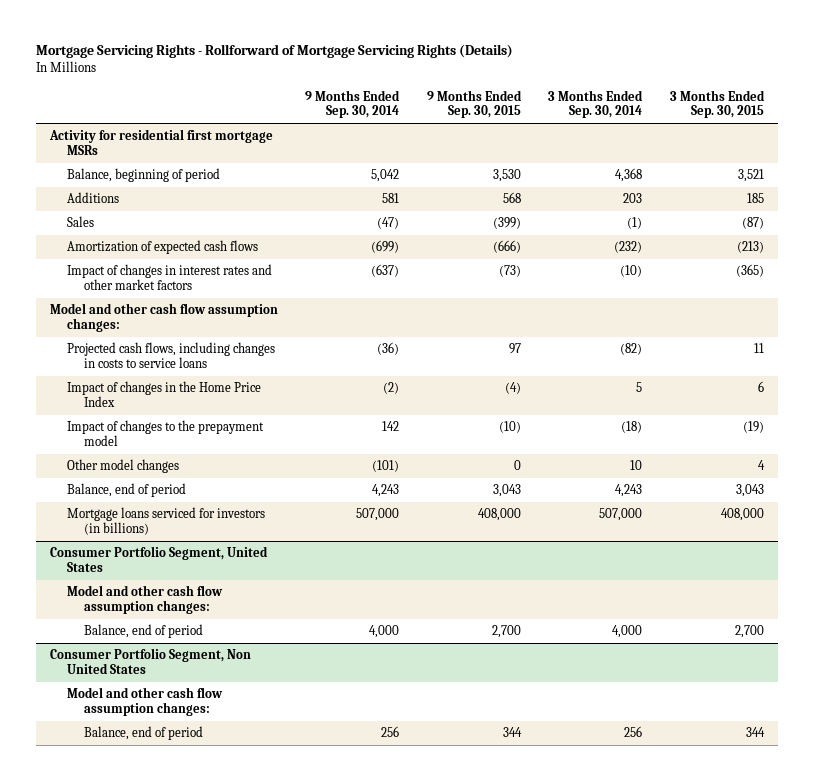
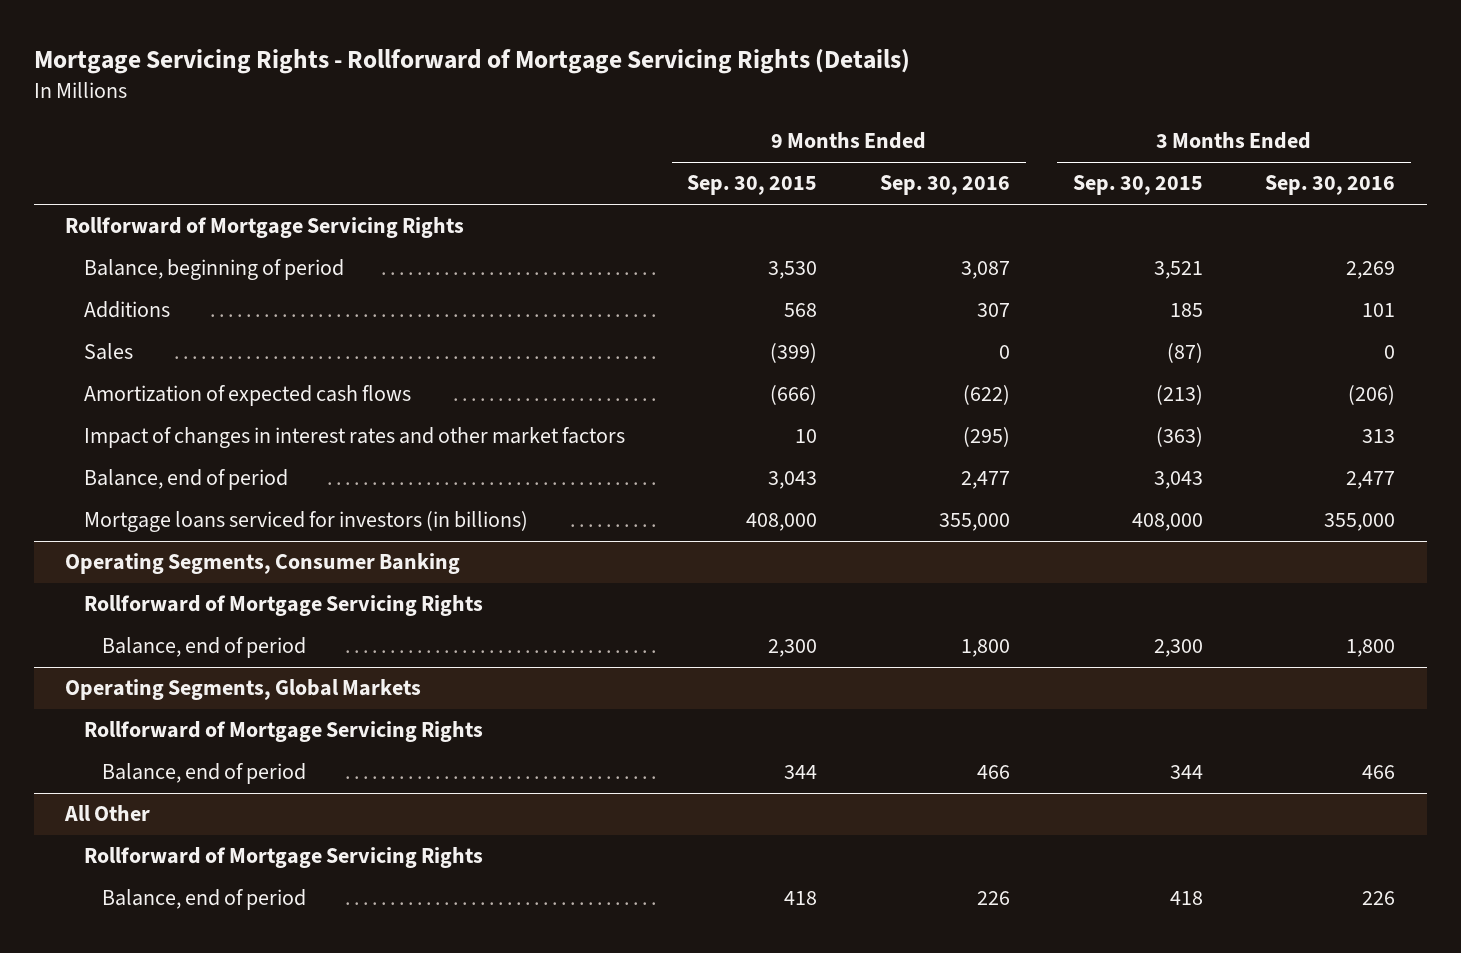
- | 9 Months Ended Sep. 30, 2014 | 9 Months Ended Sep. 30, 2015 | 3 Months Ended Sep. 30, 2014 | 3 Months Ended Sep. 30, 2015
+ | 9 Months Ended Sep. 30, 2015 | 9 Months Ended Sep. 30, 2016 | 3 Months Ended Sep. 30, 2015 | 3 Months Ended Sep. 30, 2016
- Activity for residential first mortgage MSRs
+ Rollforward of Mortgage Servicing Rights
- Impact of changes in interest rates and other market factors | (637) | (73) | (10) | (365)
- Model and other cash flow assumption changes:
- Projected cash flows, including changes in costs to service loans | (36) | 97 | (82) | 11
- Impact of changes in the Home Price Index | (2) | (4) | 5 | 6
- Impact of changes to the prepayment model | 142 | (10) | (18) | (19)
- Other model changes | (101) | 0 | 10 | 4
+ Impact of changes in interest rates and other market factors | 10 | (295) | (363) | 313
- Consumer Portfolio Segment, United States
- Model and other cash flow assumption changes:
- Balance, end of period | 4,000 | 2,700 | 4,000 | 2,700
- Consumer Portfolio Segment, Non United States
- Model and other cash flow assumption changes:
+ Operating Segments, Consumer Banking
+ Rollforward of Mortgage Servicing Rights
+ Balance, end of period | 2,300 | 1,800 | 2,300 | 1,800
+ Operating Segments, Global Markets
+ Rollforward of Mortgage Servicing Rights
+ All Other
+ Rollforward of Mortgage Servicing Rights
+ Balance, end of period | 418 | 226 | 418 | 226

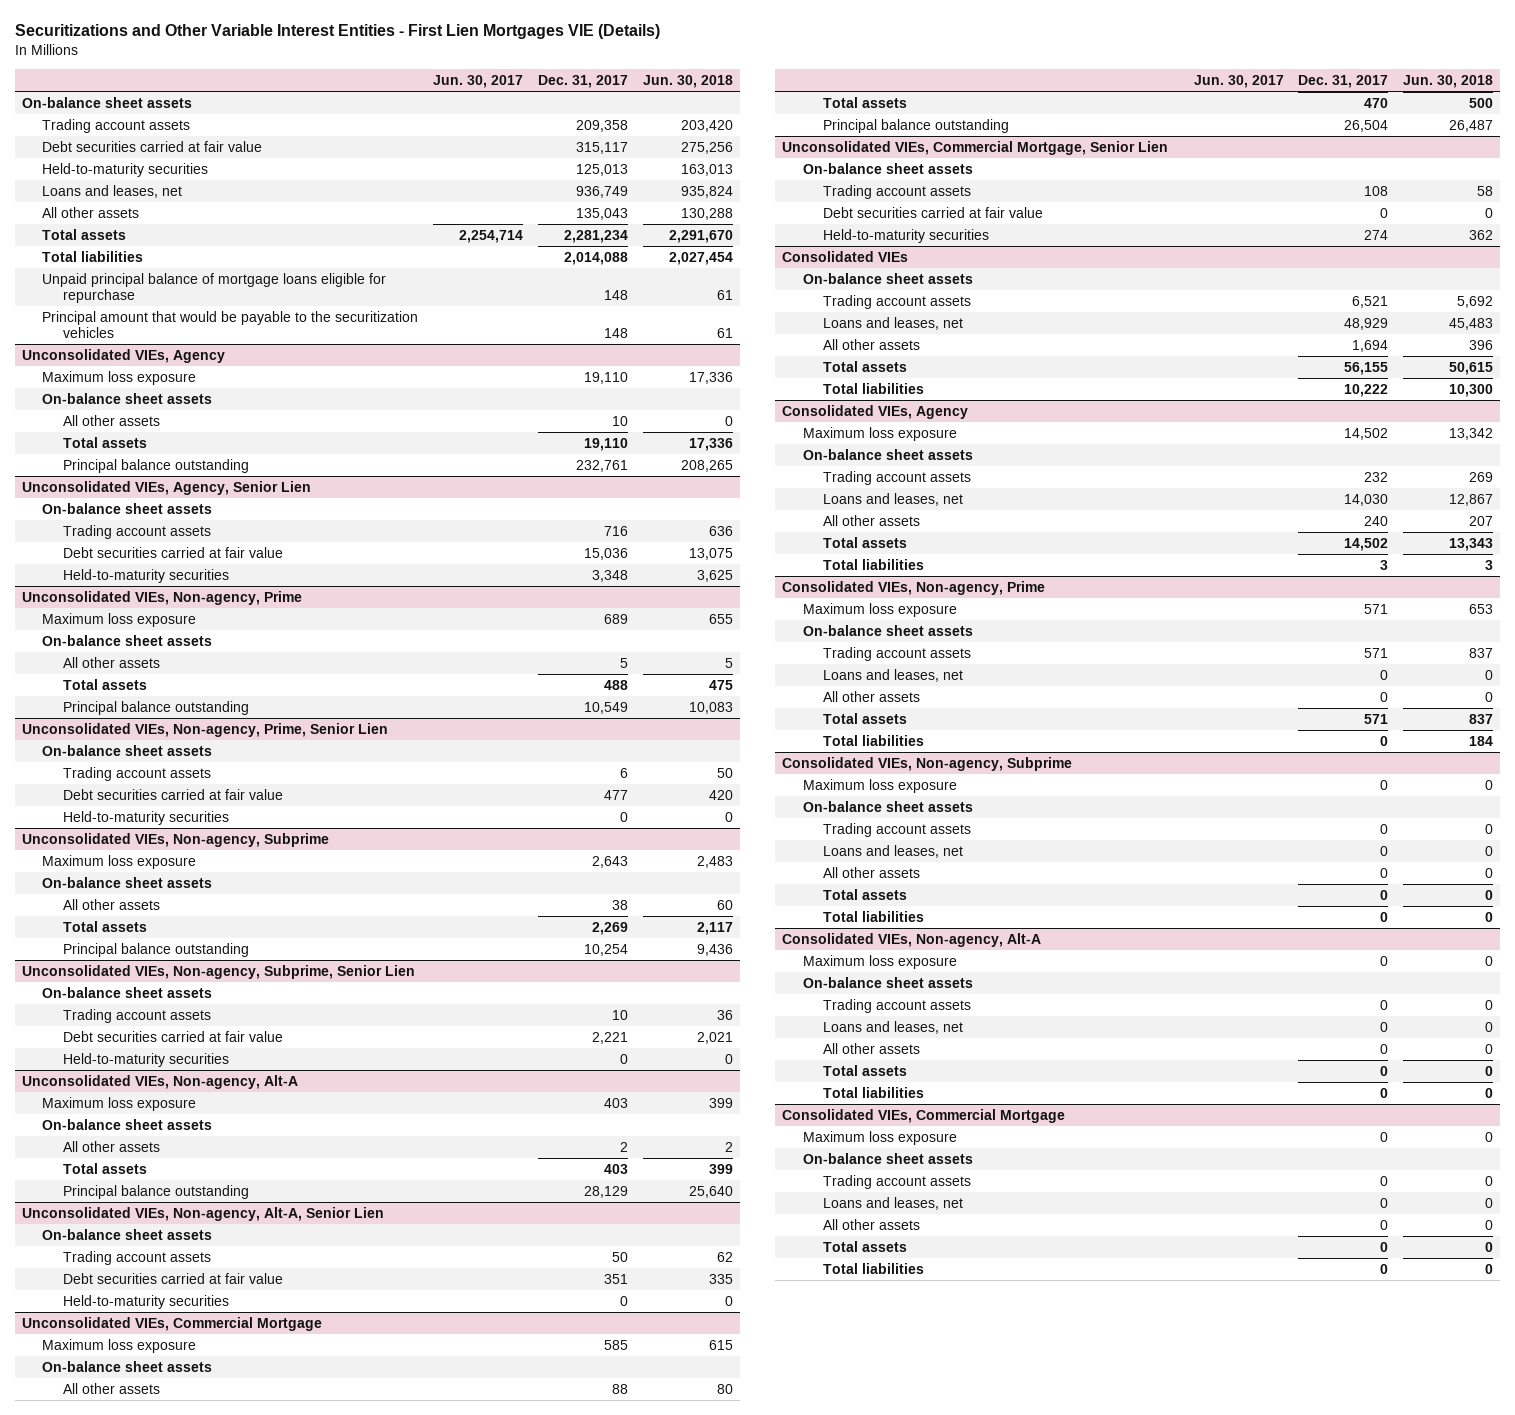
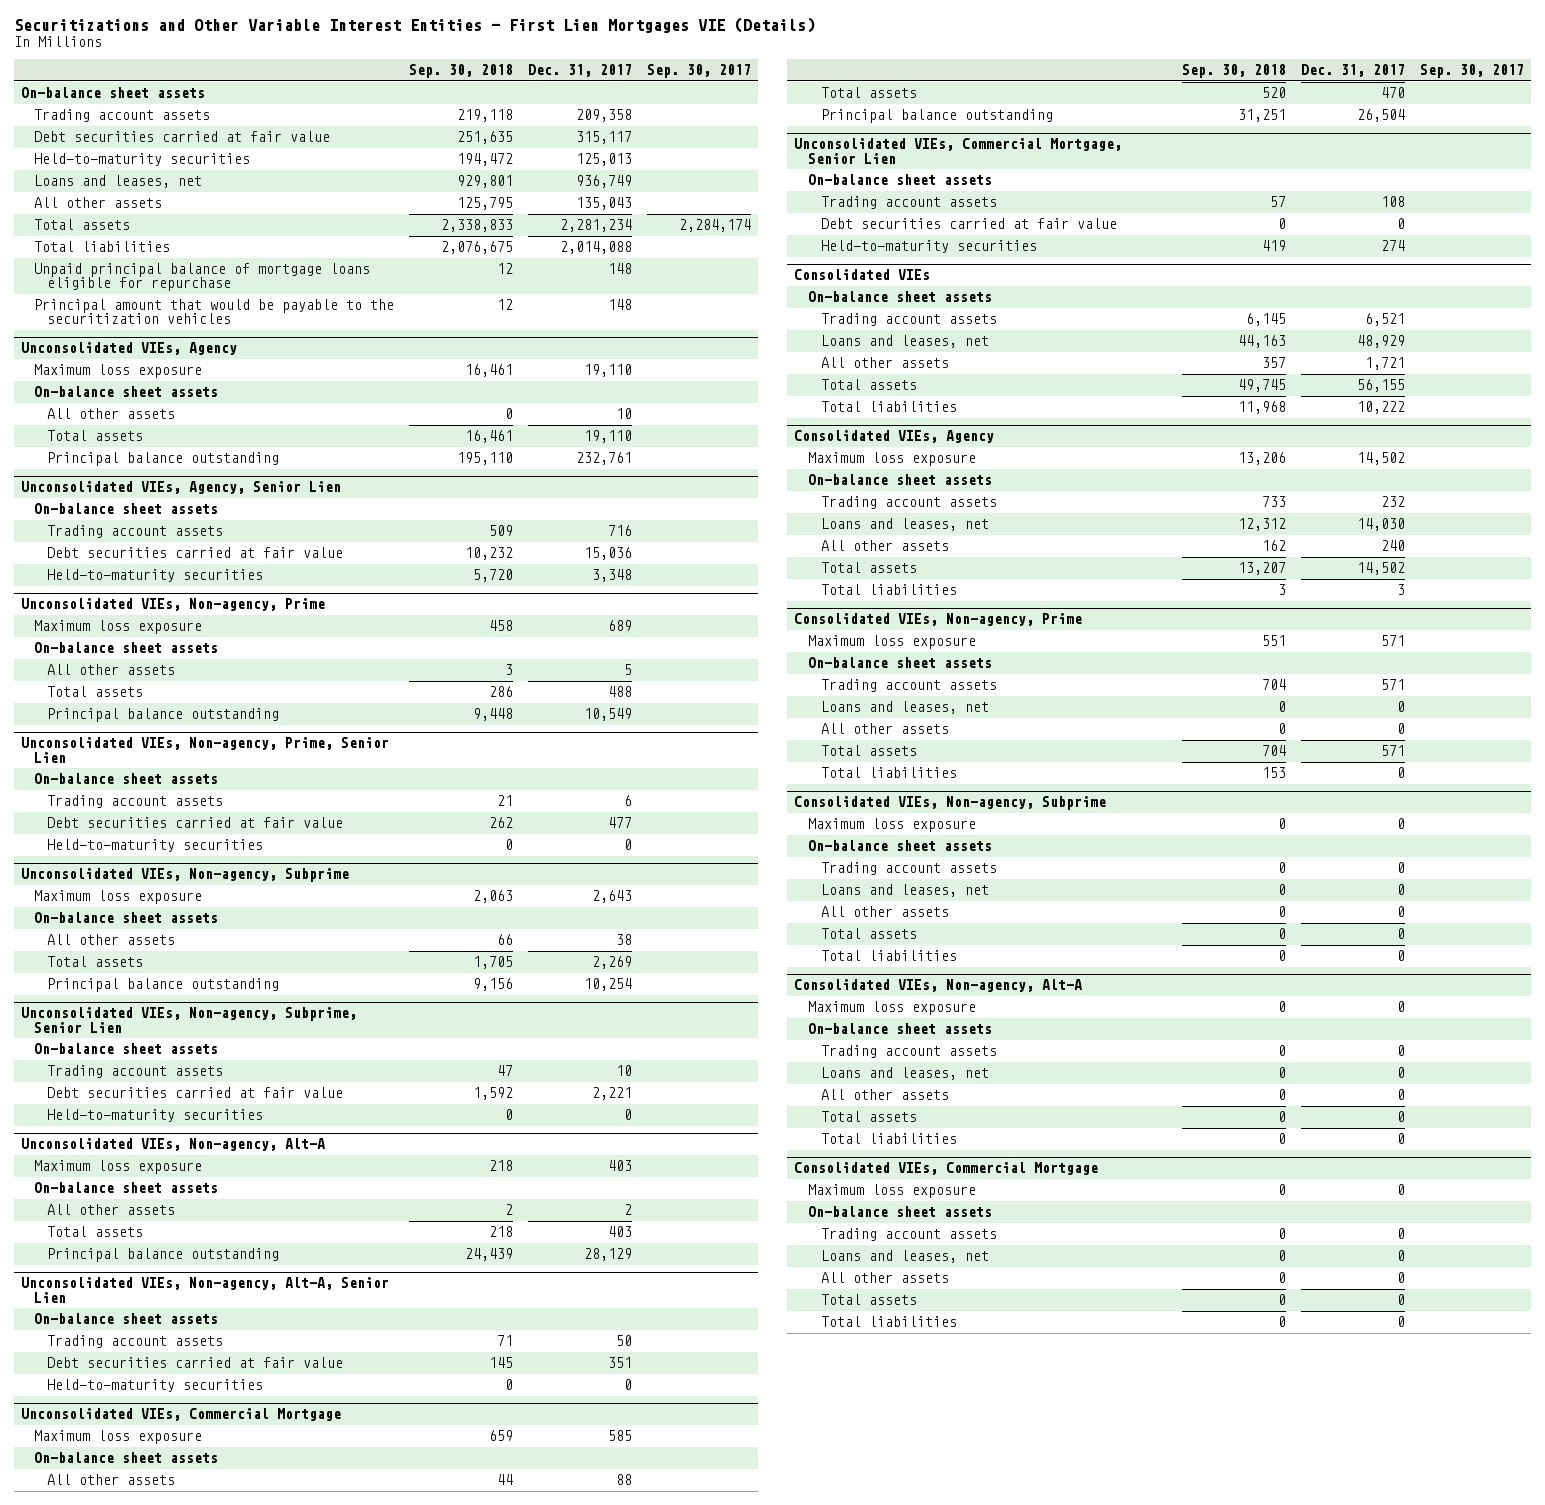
- | Jun. 30, 2017 | Dec. 31, 2017 | Jun. 30, 2018
+ | Sep. 30, 2018 | Dec. 31, 2017 | Sep. 30, 2017
@ Consolidated VIEs
- All other assets | | 1,694 | 396
+ All other assets | 357 | 1,721 |

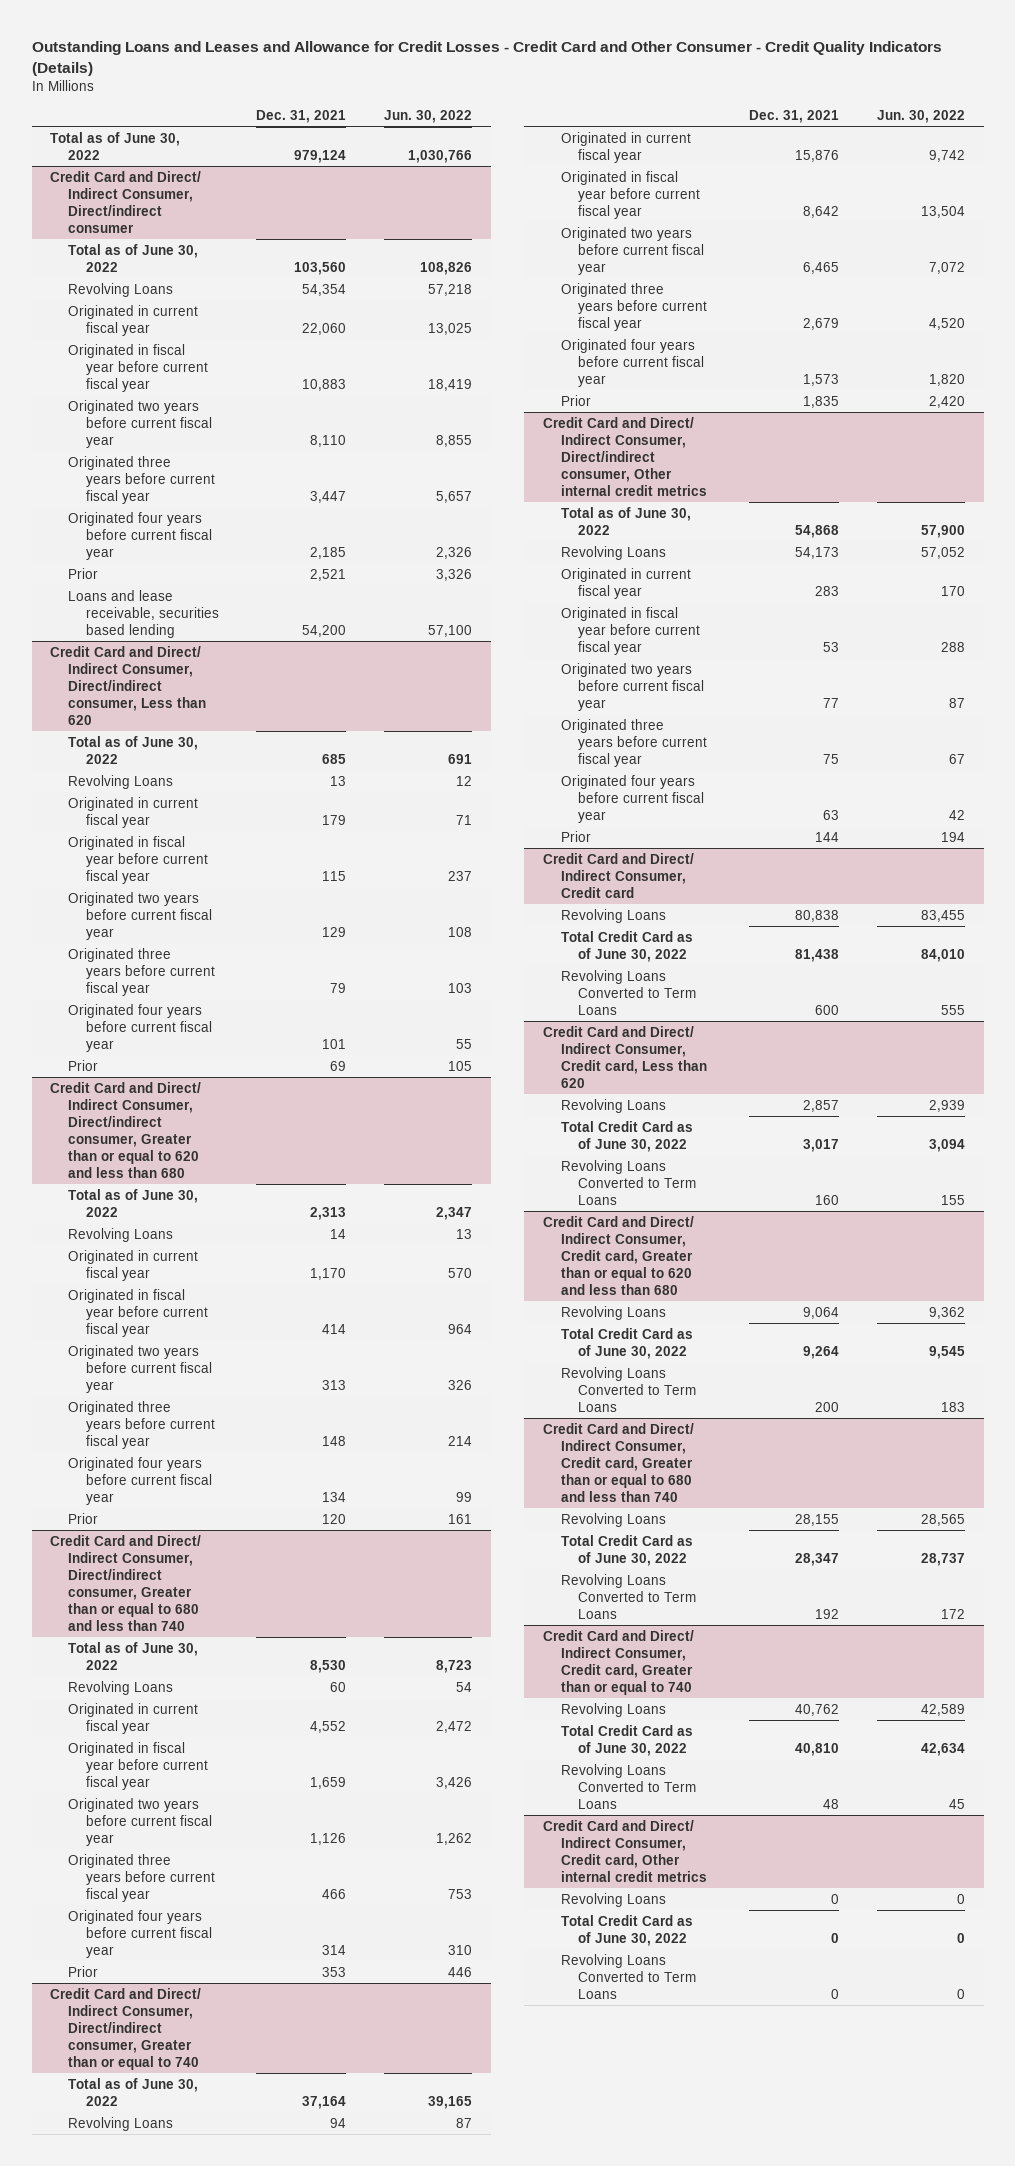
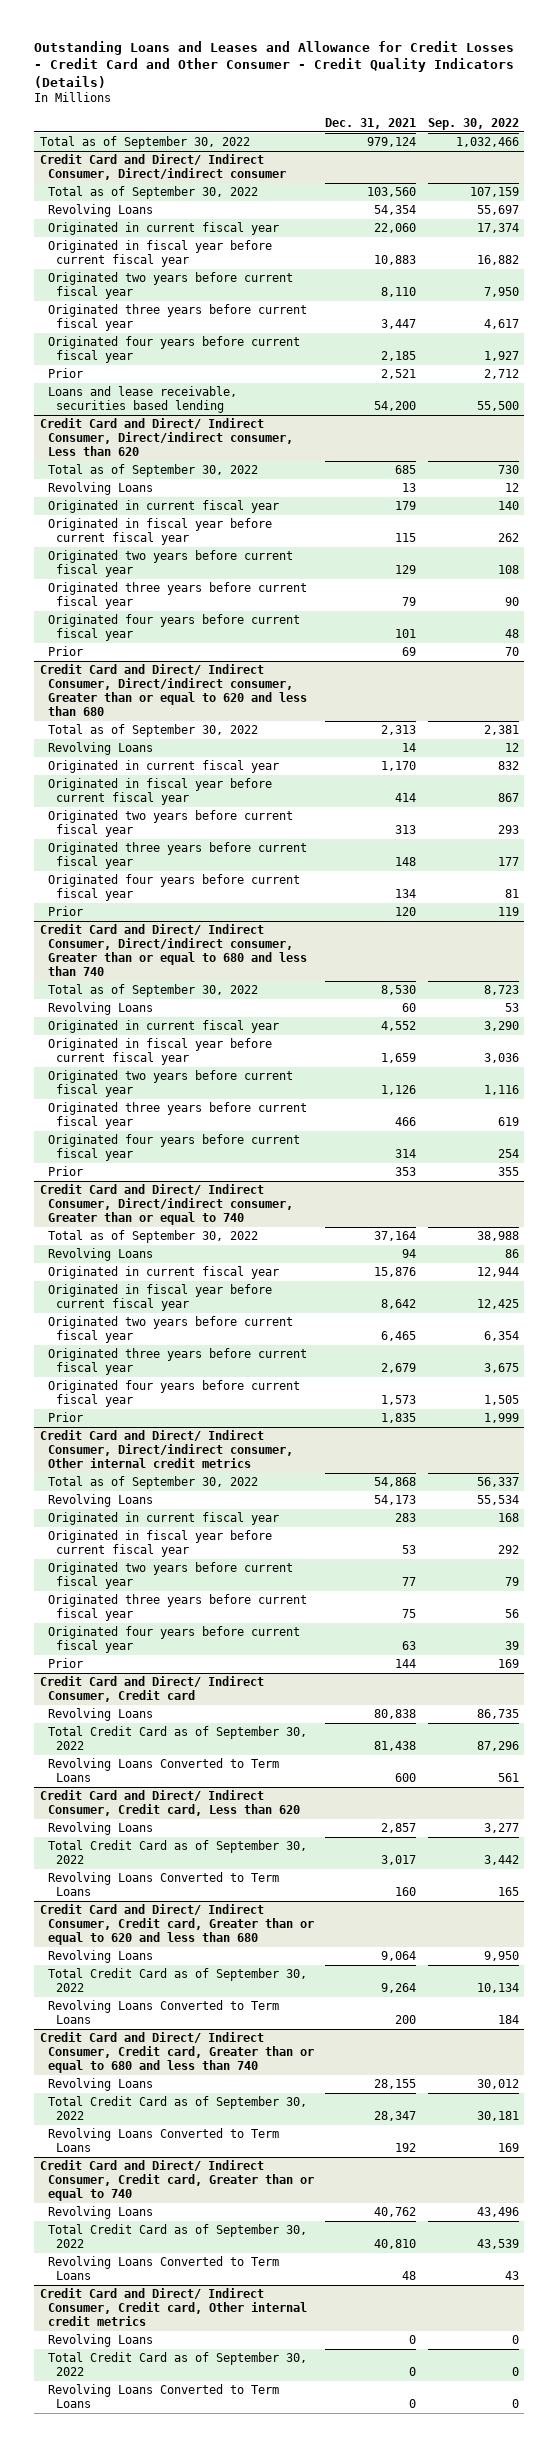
- | Dec. 31, 2021 | Jun. 30, 2022
+ | Dec. 31, 2021 | Sep. 30, 2022
- Total as of June 30, 2022 | 979,124 | 1,030,766
+ Total as of September 30, 2022 | 979,124 | 1,032,466
@ Credit Card and Direct/ Indirect Consumer, Direct/indirect consumer
- Total as of June 30, 2022 | 103,560 | 108,826
+ Total as of September 30, 2022 | 103,560 | 107,159
@ Credit Card and Direct/ Indirect Consumer, Direct/indirect consumer, Less than 620
- Total as of June 30, 2022 | 685 | 691
+ Total as of September 30, 2022 | 685 | 730
@ Credit Card and Direct/ Indirect Consumer, Direct/indirect consumer, Greater than or equal to 620 and less than 680
- Total as of June 30, 2022 | 2,313 | 2,347
+ Total as of September 30, 2022 | 2,313 | 2,381
@ Credit Card and Direct/ Indirect Consumer, Direct/indirect consumer, Greater than or equal to 680 and less than 740
- Total as of June 30, 2022 | 8,530 | 8,723
+ Total as of September 30, 2022 | 8,530 | 8,723
@ Credit Card and Direct/ Indirect Consumer, Direct/indirect consumer, Greater than or equal to 740
- Total as of June 30, 2022 | 37,164 | 39,165
+ Total as of September 30, 2022 | 37,164 | 38,988
@ Credit Card and Direct/ Indirect Consumer, Direct/indirect consumer, Other internal credit metrics
- Total as of June 30, 2022 | 54,868 | 57,900
+ Total as of September 30, 2022 | 54,868 | 56,337
@ Credit Card and Direct/ Indirect Consumer, Credit card
- Total Credit Card as of June 30, 2022 | 81,438 | 84,010
+ Total Credit Card as of September 30, 2022 | 81,438 | 87,296
@ Credit Card and Direct/ Indirect Consumer, Credit card, Less than 620
- Total Credit Card as of June 30, 2022 | 3,017 | 3,094
+ Total Credit Card as of September 30, 2022 | 3,017 | 3,442
@ Credit Card and Direct/ Indirect Consumer, Credit card, Greater than or equal to 620 and less than 680
- Total Credit Card as of June 30, 2022 | 9,264 | 9,545
+ Total Credit Card as of September 30, 2022 | 9,264 | 10,134
@ Credit Card and Direct/ Indirect Consumer, Credit card, Greater than or equal to 680 and less than 740
- Total Credit Card as of June 30, 2022 | 28,347 | 28,737
+ Total Credit Card as of September 30, 2022 | 28,347 | 30,181
@ Credit Card and Direct/ Indirect Consumer, Credit card, Greater than or equal to 740
- Total Credit Card as of June 30, 2022 | 40,810 | 42,634
+ Total Credit Card as of September 30, 2022 | 40,810 | 43,539
@ Credit Card and Direct/ Indirect Consumer, Credit card, Other internal credit metrics
- Total Credit Card as of June 30, 2022 | 0 | 0
+ Total Credit Card as of September 30, 2022 | 0 | 0

